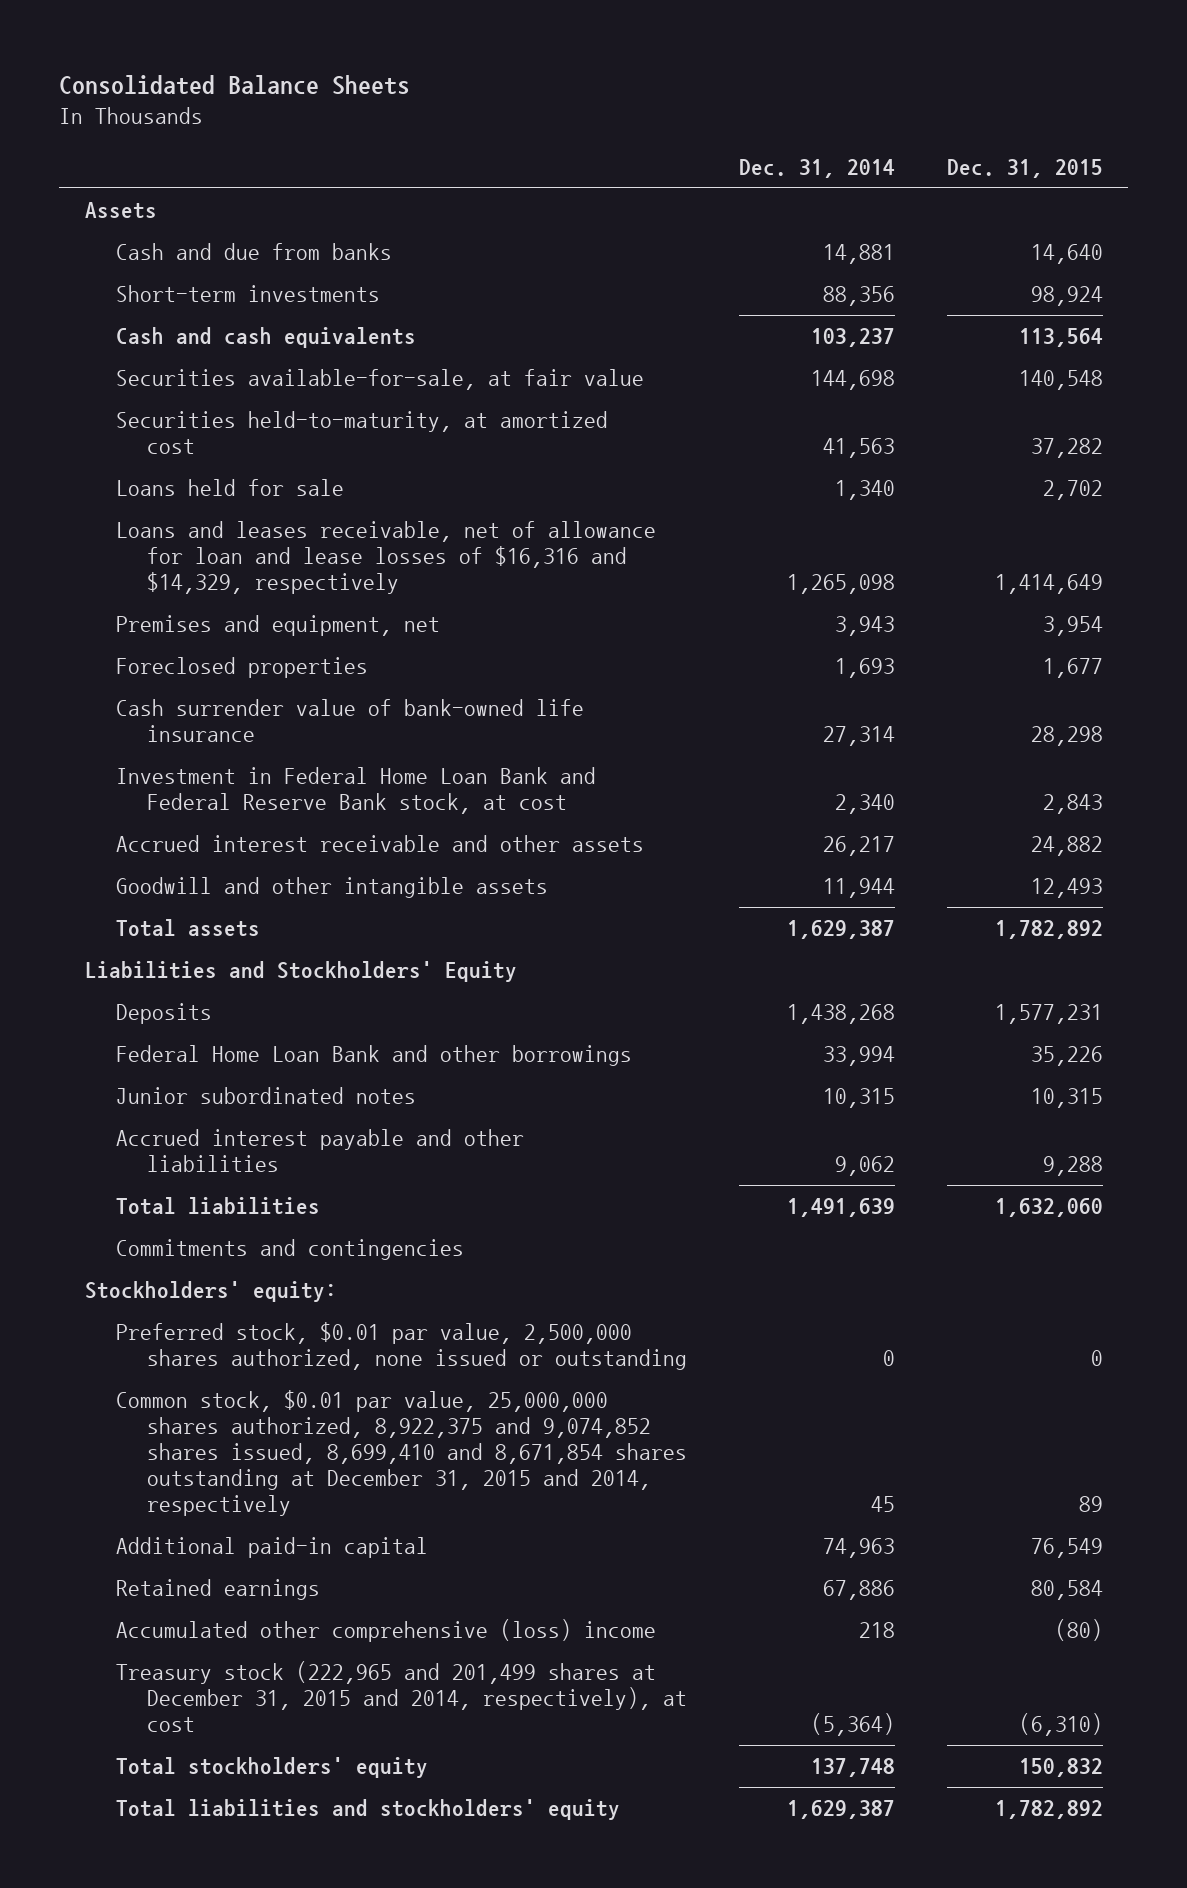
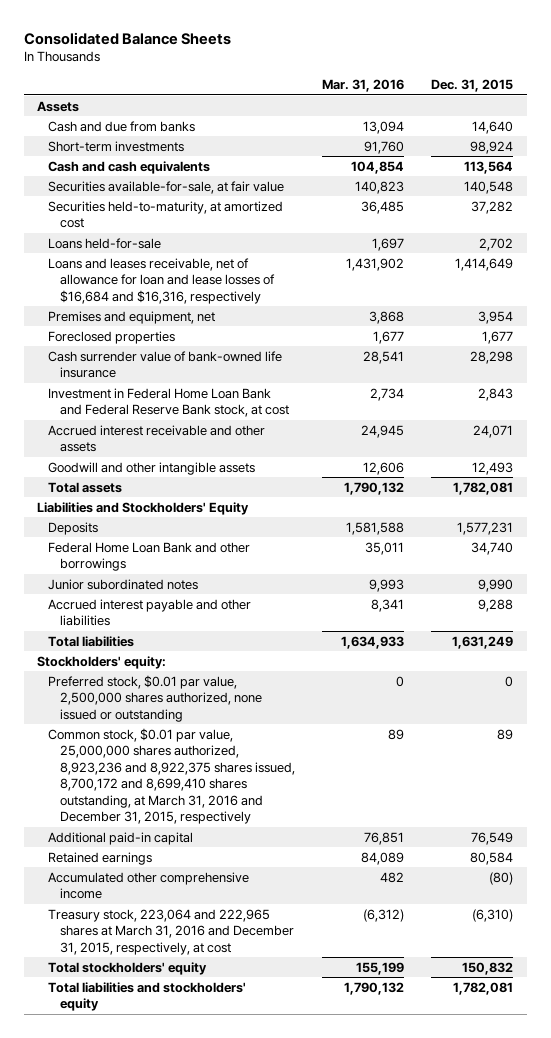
- | Dec. 31, 2014 | Dec. 31, 2015
+ | Mar. 31, 2016 | Dec. 31, 2015
- Loans held for sale | 1,340 | 2,702
- Loans and leases receivable, net of allowance for loan and lease losses of $16,316 and $14,329, respectively | 1,265,098 | 1,414,649
+ Loans held-for-sale | 1,697 | 2,702
+ Loans and leases receivable, net of allowance for loan and lease losses of $16,684 and $16,316, respectively | 1,431,902 | 1,414,649
- Accrued interest receivable and other assets | 26,217 | 24,882
+ Accrued interest receivable and other assets | 24,945 | 24,071
- Total assets | 1,629,387 | 1,782,892
+ Total assets | 1,790,132 | 1,782,081
- Federal Home Loan Bank and other borrowings | 33,994 | 35,226
- Junior subordinated notes | 10,315 | 10,315
+ Federal Home Loan Bank and other borrowings | 35,011 | 34,740
+ Junior subordinated notes | 9,993 | 9,990
- Total liabilities | 1,491,639 | 1,632,060
- Commitments and contingencies
+ Total liabilities | 1,634,933 | 1,631,249
- Common stock, $0.01 par value, 25,000,000 shares authorized, 8,922,375 and 9,074,852 shares issued, 8,699,410 and 8,671,854 shares outstanding at December 31, 2015 and 2014, respectively | 45 | 89
+ Common stock, $0.01 par value, 25,000,000 shares authorized, 8,923,236 and 8,922,375 shares issued, 8,700,172 and 8,699,410 shares outstanding, at March 31, 2016 and December 31, 2015, respectively | 89 | 89
- Accumulated other comprehensive (loss) income | 218 | (80)
- Treasury stock (222,965 and 201,499 shares at December 31, 2015 and 2014, respectively), at cost | (5,364) | (6,310)
+ Accumulated other comprehensive income | 482 | (80)
+ Treasury stock, 223,064 and 222,965 shares at March 31, 2016 and December 31, 2015, respectively, at cost | (6,312) | (6,310)
- Total liabilities and stockholders' equity | 1,629,387 | 1,782,892
+ Total liabilities and stockholders' equity | 1,790,132 | 1,782,081

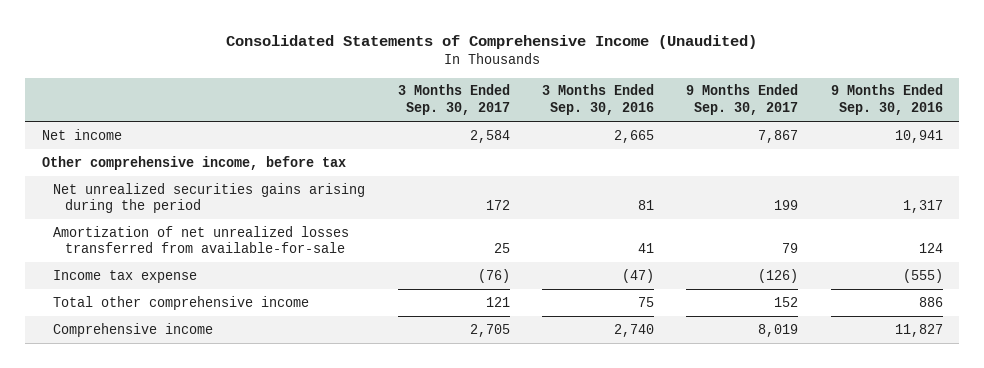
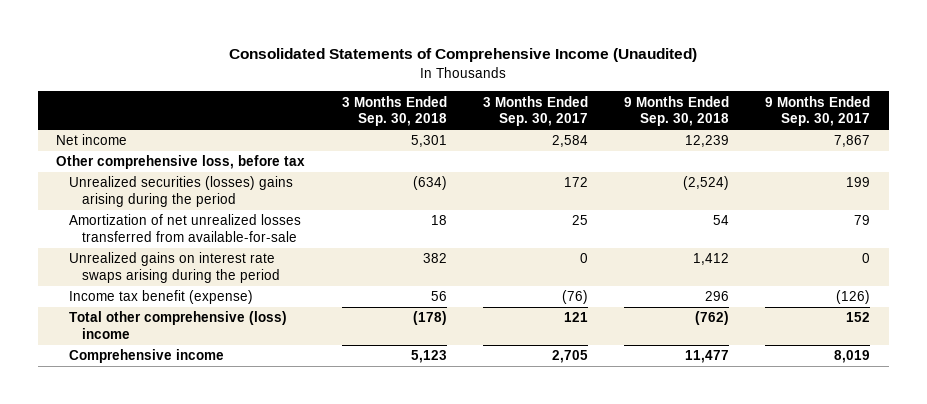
- | 3 Months Ended Sep. 30, 2017 | 3 Months Ended Sep. 30, 2016 | 9 Months Ended Sep. 30, 2017 | 9 Months Ended Sep. 30, 2016
+ | 3 Months Ended Sep. 30, 2018 | 3 Months Ended Sep. 30, 2017 | 9 Months Ended Sep. 30, 2018 | 9 Months Ended Sep. 30, 2017
- Other comprehensive income, before tax
- Net unrealized securities gains arising during the period | 172 | 81 | 199 | 1,317
+ Other comprehensive loss, before tax
+ Unrealized securities (losses) gains arising during the period | (634) | 172 | (2,524) | 199
- Income tax expense | (76) | (47) | (126) | (555)
- Total other comprehensive income | 121 | 75 | 152 | 886
+ Unrealized gains on interest rate swaps arising during the period | 382 | 0 | 1,412 | 0
+ Income tax benefit (expense) | 56 | (76) | 296 | (126)
+ Total other comprehensive (loss) income | (178) | 121 | (762) | 152

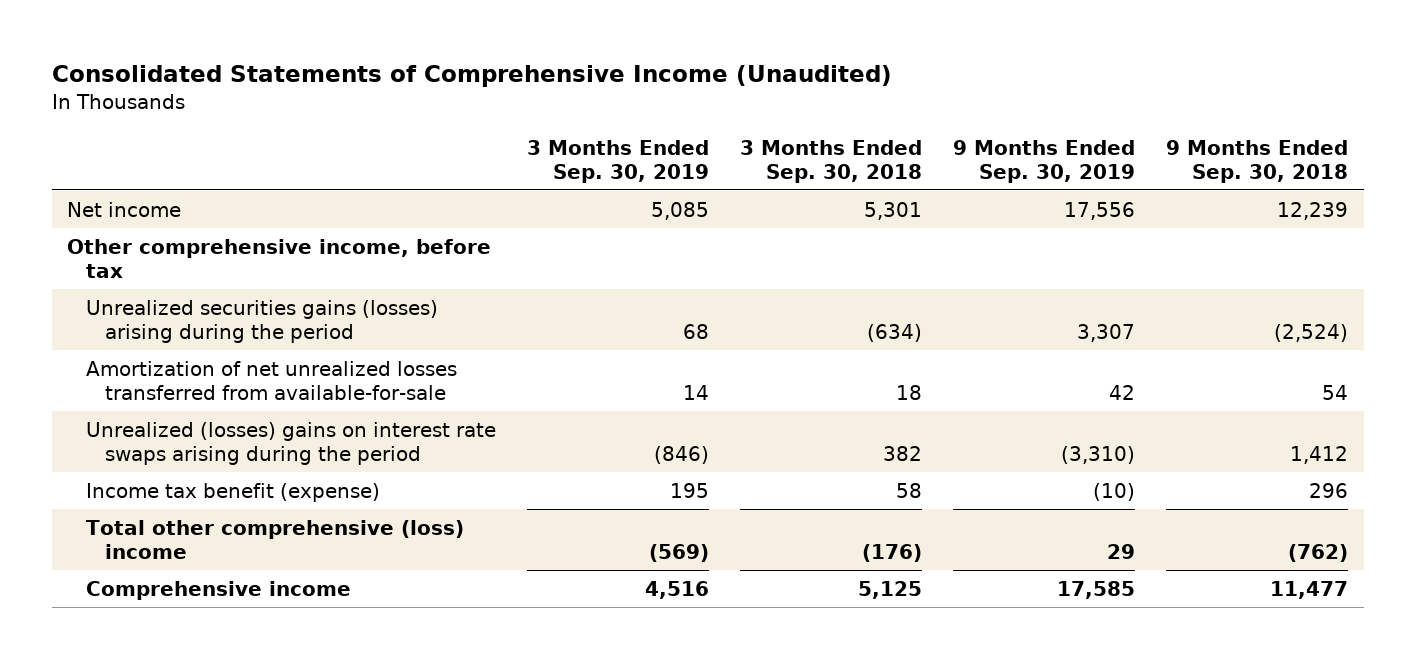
- | 3 Months Ended Sep. 30, 2018 | 3 Months Ended Sep. 30, 2017 | 9 Months Ended Sep. 30, 2018 | 9 Months Ended Sep. 30, 2017
+ | 3 Months Ended Sep. 30, 2019 | 3 Months Ended Sep. 30, 2018 | 9 Months Ended Sep. 30, 2019 | 9 Months Ended Sep. 30, 2018
- Other comprehensive loss, before tax
- Unrealized securities (losses) gains arising during the period | (634) | 172 | (2,524) | 199
+ Other comprehensive income, before tax
+ Unrealized securities gains (losses) arising during the period | 68 | (634) | 3,307 | (2,524)
- Unrealized gains on interest rate swaps arising during the period | 382 | 0 | 1,412 | 0
- Income tax benefit (expense) | 56 | (76) | 296 | (126)
- Total other comprehensive (loss) income | (178) | 121 | (762) | 152
- Comprehensive income | 5,123 | 2,705 | 11,477 | 8,019
+ Unrealized (losses) gains on interest rate swaps arising during the period | (846) | 382 | (3,310) | 1,412
+ Income tax benefit (expense) | 195 | 58 | (10) | 296
+ Total other comprehensive (loss) income | (569) | (176) | 29 | (762)
+ Comprehensive income | 4,516 | 5,125 | 17,585 | 11,477

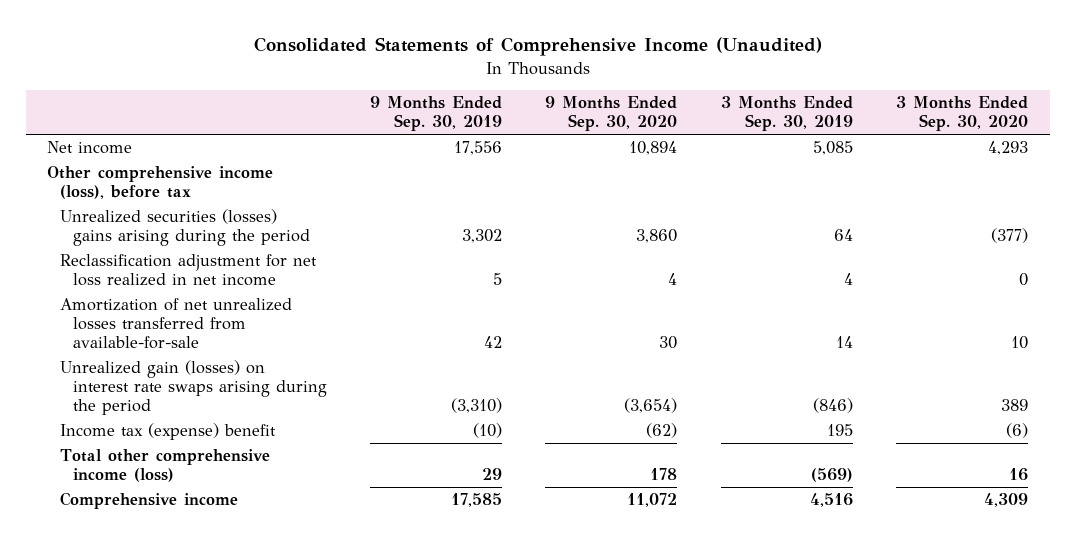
- | 3 Months Ended Sep. 30, 2019 | 3 Months Ended Sep. 30, 2018 | 9 Months Ended Sep. 30, 2019 | 9 Months Ended Sep. 30, 2018
+ | 9 Months Ended Sep. 30, 2019 | 9 Months Ended Sep. 30, 2020 | 3 Months Ended Sep. 30, 2019 | 3 Months Ended Sep. 30, 2020
- Other comprehensive income, before tax
- Unrealized securities gains (losses) arising during the period | 68 | (634) | 3,307 | (2,524)
+ Other comprehensive income (loss), before tax
+ Unrealized securities (losses) gains arising during the period | 3,302 | 3,860 | 64 | (377)
+ Reclassification adjustment for net loss realized in net income | 5 | 4 | 4 | 0
- Unrealized (losses) gains on interest rate swaps arising during the period | (846) | 382 | (3,310) | 1,412
- Income tax benefit (expense) | 195 | 58 | (10) | 296
- Total other comprehensive (loss) income | (569) | (176) | 29 | (762)
+ Unrealized gain (losses) on interest rate swaps arising during the period | (3,310) | (3,654) | (846) | 389
+ Income tax (expense) benefit | (10) | (62) | 195 | (6)
+ Total other comprehensive income (loss) | 29 | 178 | (569) | 16

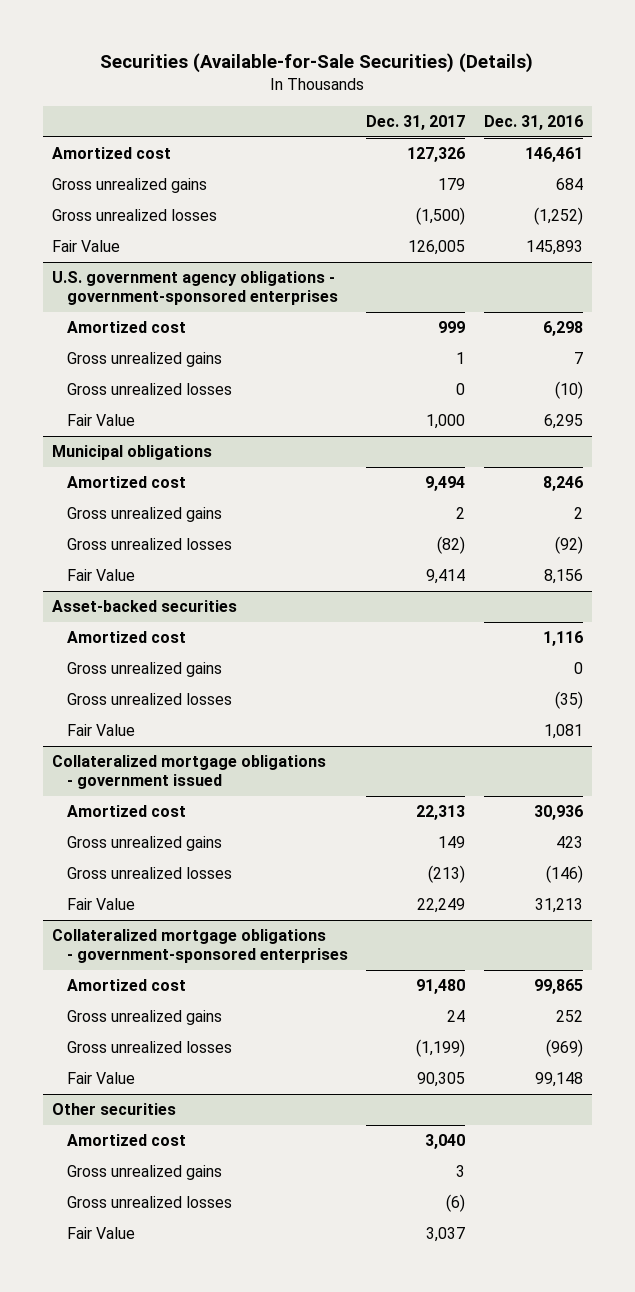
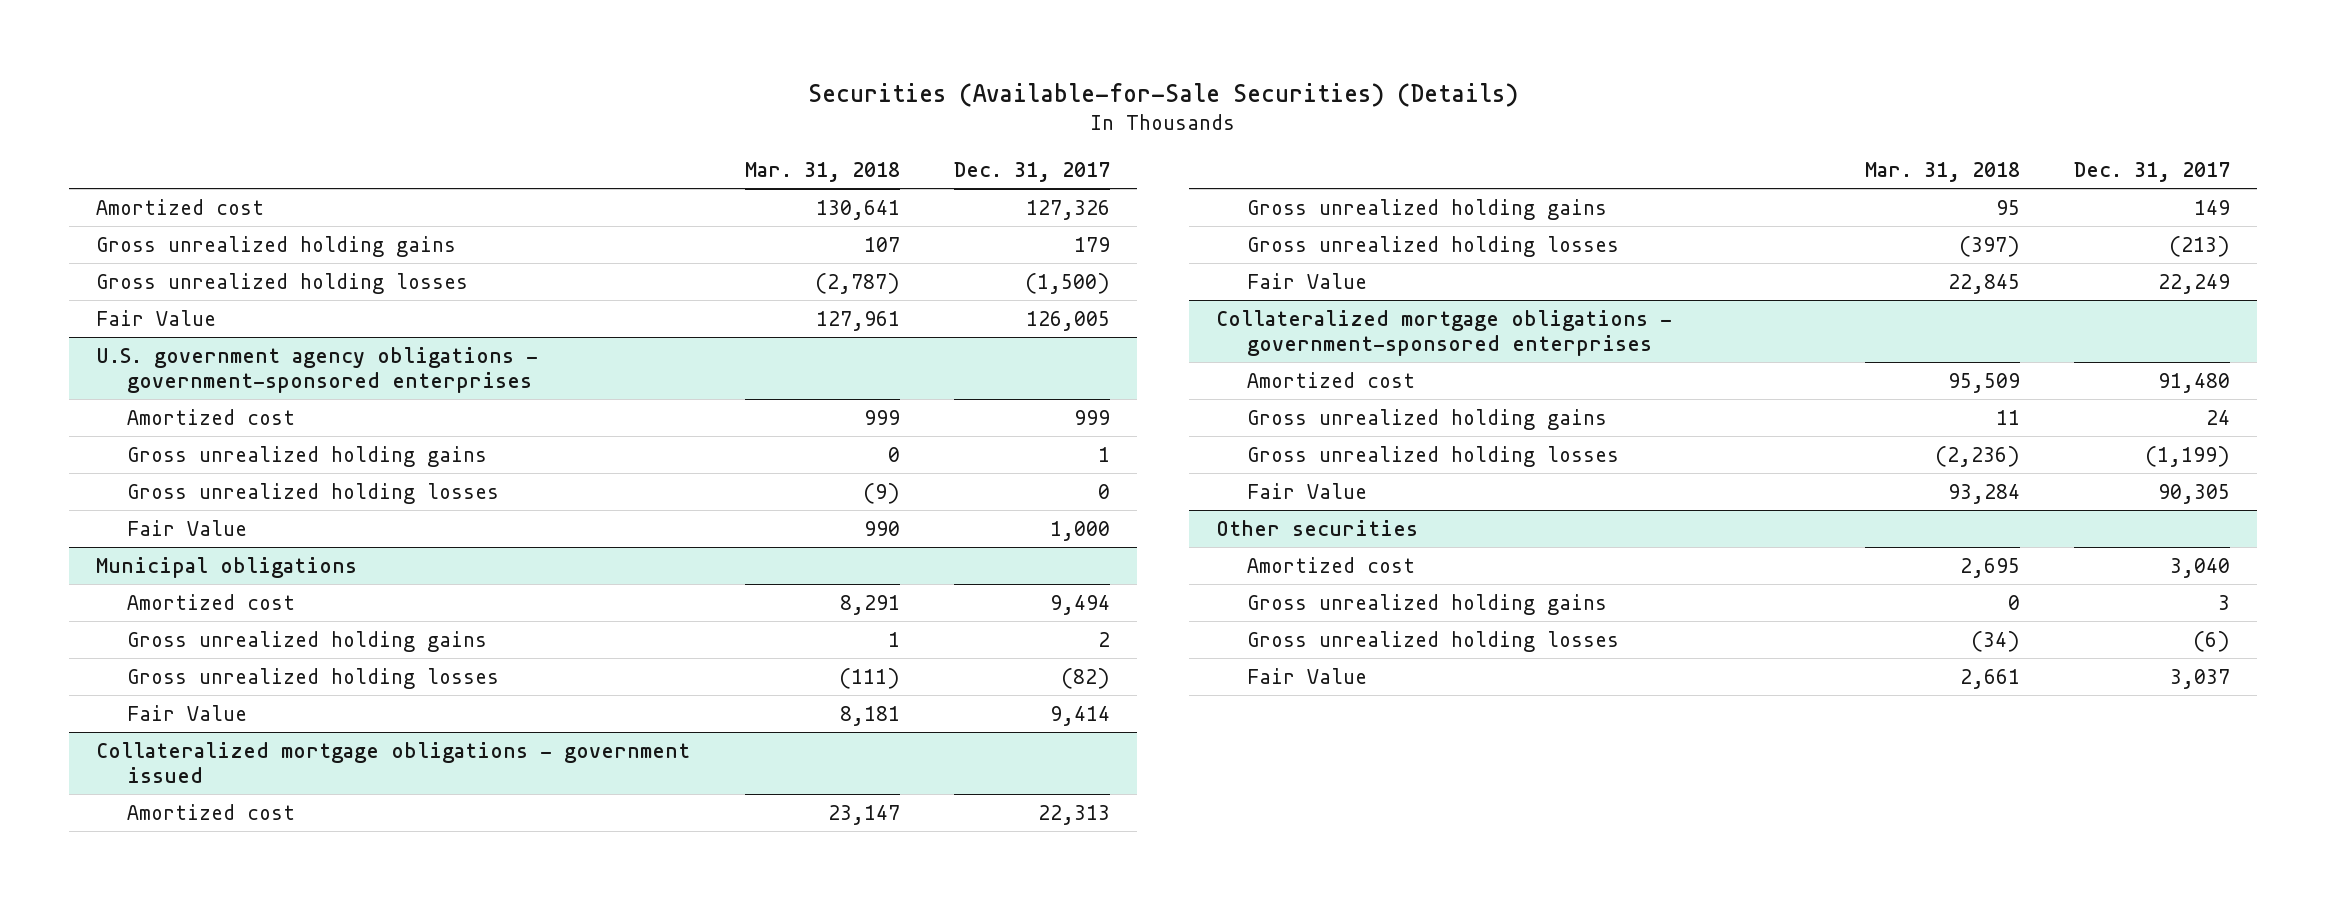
- | Dec. 31, 2017 | Dec. 31, 2016
+ | Mar. 31, 2018 | Dec. 31, 2017
- Gross unrealized gains | 179 | 684
- Gross unrealized losses | (1,500) | (1,252)
+ Gross unrealized holding gains | 107 | 179
+ Gross unrealized holding losses | (2,787) | (1,500)
@ U.S. government agency obligations - government-sponsored enterprises
- Gross unrealized gains | 1 | 7
- Gross unrealized losses | 0 | (10)
+ Gross unrealized holding gains | 0 | 1
+ Gross unrealized holding losses | (9) | 0
@ Municipal obligations
- Gross unrealized gains | 2 | 2
- Gross unrealized losses | (82) | (92)
+ Gross unrealized holding gains | 1 | 2
+ Gross unrealized holding losses | (111) | (82)
- Asset-backed securities
- Amortized cost | | 1,116
- Gross unrealized gains | | 0
- Gross unrealized losses | | (35)
- Fair Value | | 1,081
@ Collateralized mortgage obligations - government issued
- Gross unrealized gains | 149 | 423
- Gross unrealized losses | (213) | (146)
+ Gross unrealized holding gains | 95 | 149
+ Gross unrealized holding losses | (397) | (213)
@ Collateralized mortgage obligations - government-sponsored enterprises
- Gross unrealized gains | 24 | 252
- Gross unrealized losses | (1,199) | (969)
+ Gross unrealized holding gains | 11 | 24
+ Gross unrealized holding losses | (2,236) | (1,199)
@ Other securities
- Gross unrealized gains | 3 |
- Gross unrealized losses | (6) |
+ Gross unrealized holding gains | 0 | 3
+ Gross unrealized holding losses | (34) | (6)

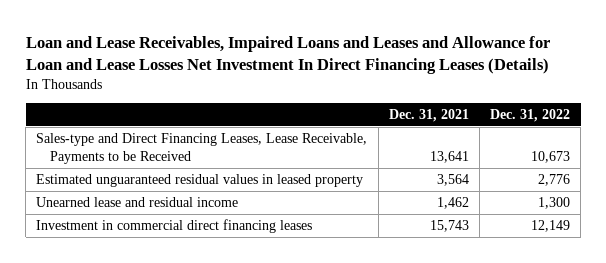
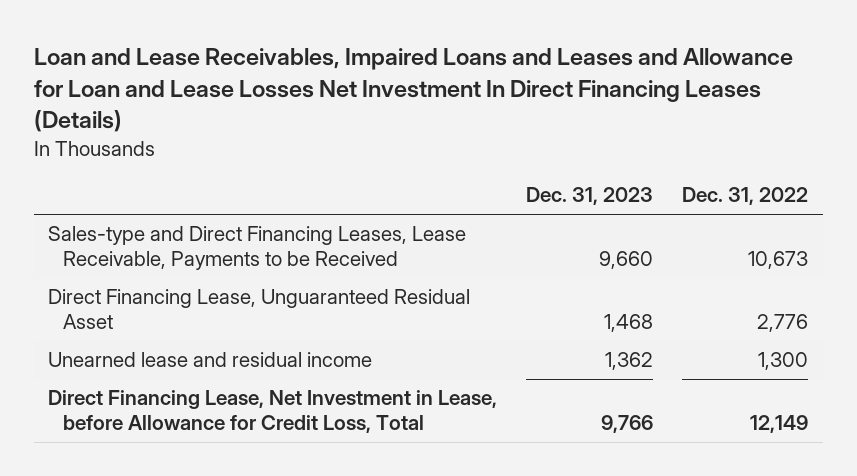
- | Dec. 31, 2021 | Dec. 31, 2022
+ | Dec. 31, 2023 | Dec. 31, 2022
- Estimated unguaranteed residual values in leased property | 3,564 | 2,776
+ Direct Financing Lease, Unguaranteed Residual Asset | 1,468 | 2,776
- Investment in commercial direct financing leases | 15,743 | 12,149
+ Direct Financing Lease, Net Investment in Lease, before Allowance for Credit Loss, Total | 9,766 | 12,149

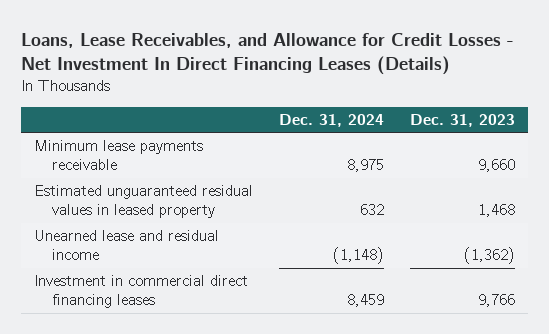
- Loan and Lease Receivables, Impaired Loans and Leases and Allowance for Loan and Lease Losses Net Investment In Direct Financing Leases (Details)
+ Loans, Lease Receivables, and Allowance for Credit Losses - Net Investment In Direct Financing Leases (Details)
- | Dec. 31, 2023 | Dec. 31, 2022
+ | Dec. 31, 2024 | Dec. 31, 2023
- Sales-type and Direct Financing Leases, Lease Receivable, Payments to be Received | 9,660 | 10,673
- Direct Financing Lease, Unguaranteed Residual Asset | 1,468 | 2,776
- Unearned lease and residual income | 1,362 | 1,300
- Direct Financing Lease, Net Investment in Lease, before Allowance for Credit Loss, Total | 9,766 | 12,149
+ Minimum lease payments receivable | 8,975 | 9,660
+ Estimated unguaranteed residual values in leased property | 632 | 1,468
+ Unearned lease and residual income | (1,148) | (1,362)
+ Investment in commercial direct financing leases | 8,459 | 9,766

